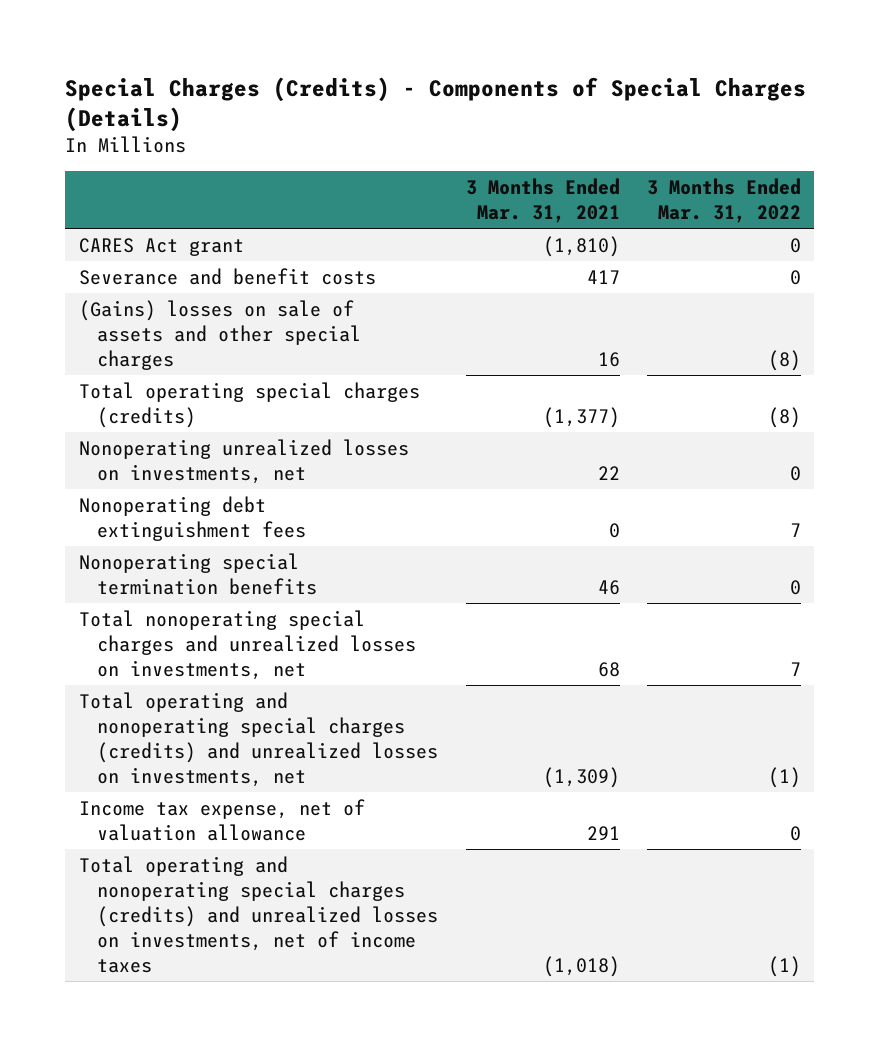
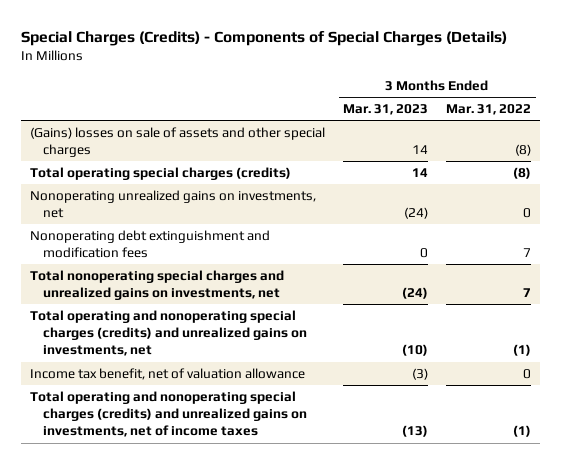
- | 3 Months Ended Mar. 31, 2021 | 3 Months Ended Mar. 31, 2022
+ | 3 Months Ended Mar. 31, 2023 | 3 Months Ended Mar. 31, 2022
- CARES Act grant | (1,810) | 0
- Severance and benefit costs | 417 | 0
- Nonoperating unrealized losses on investments, net | 22 | 0
- Nonoperating debt extinguishment fees | 0 | 7
- Nonoperating special termination benefits | 46 | 0
- Total nonoperating special charges and unrealized losses on investments, net | 68 | 7
- Total operating and nonoperating special charges (credits) and unrealized losses on investments, net | (1,309) | (1)
- Income tax expense, net of valuation allowance | 291 | 0
- Total operating and nonoperating special charges (credits) and unrealized losses on investments, net of income taxes | (1,018) | (1)
+ Nonoperating unrealized gains on investments, net | (24) | 0
+ Nonoperating debt extinguishment and modification fees | 0 | 7
+ Total nonoperating special charges and unrealized gains on investments, net | (24) | 7
+ Total operating and nonoperating special charges (credits) and unrealized gains on investments, net | (10) | (1)
+ Income tax benefit, net of valuation allowance | (3) | 0
+ Total operating and nonoperating special charges (credits) and unrealized gains on investments, net of income taxes | (13) | (1)

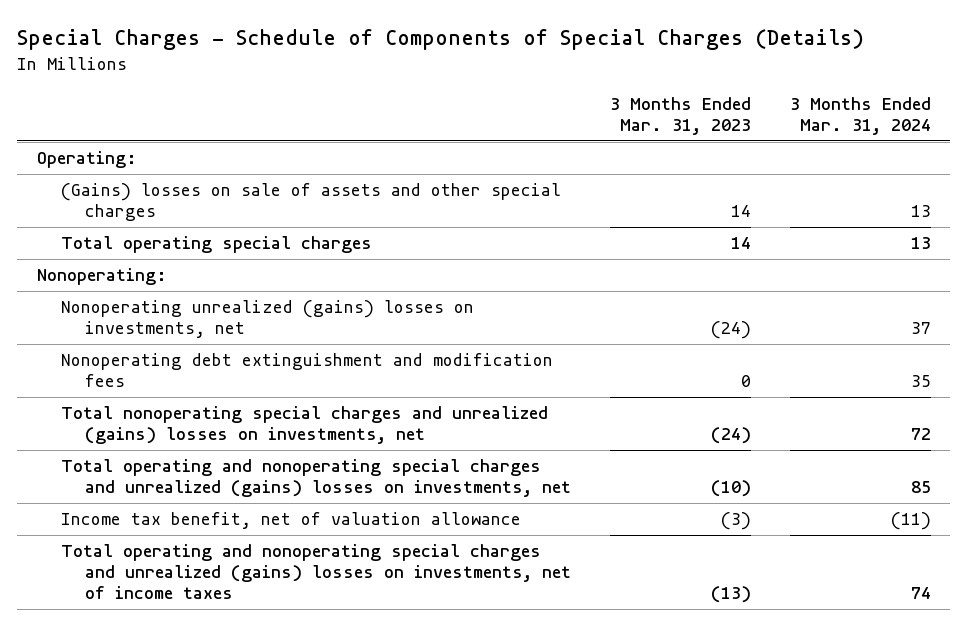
- Special Charges (Credits) - Components of Special Charges (Details)
+ Special Charges - Schedule of Components of Special Charges (Details)
- | 3 Months Ended Mar. 31, 2023 | 3 Months Ended Mar. 31, 2022
+ | 3 Months Ended Mar. 31, 2023 | 3 Months Ended Mar. 31, 2024
+ Operating:
- Total operating special charges (credits) | 14 | (8)
- Nonoperating unrealized gains on investments, net | (24) | 0
+ Total operating special charges | 14 | 13
+ Nonoperating:
+ Nonoperating unrealized (gains) losses on investments, net | (24) | 37
- Total nonoperating special charges and unrealized gains on investments, net | (24) | 7
- Total operating and nonoperating special charges (credits) and unrealized gains on investments, net | (10) | (1)
+ Total nonoperating special charges and unrealized (gains) losses on investments, net | (24) | 72
+ Total operating and nonoperating special charges and unrealized (gains) losses on investments, net | (10) | 85
- Total operating and nonoperating special charges (credits) and unrealized gains on investments, net of income taxes | (13) | (1)
+ Total operating and nonoperating special charges and unrealized (gains) losses on investments, net of income taxes | (13) | 74

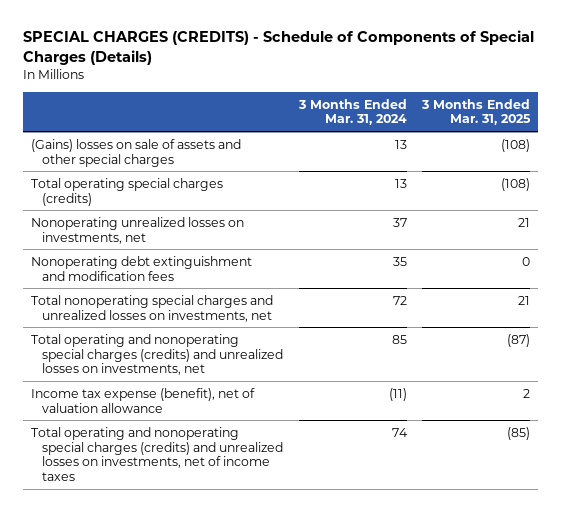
- Special Charges - Schedule of Components of Special Charges (Details)
+ SPECIAL CHARGES (CREDITS) - Schedule of Components of Special Charges (Details)
- | 3 Months Ended Mar. 31, 2023 | 3 Months Ended Mar. 31, 2024
+ | 3 Months Ended Mar. 31, 2024 | 3 Months Ended Mar. 31, 2025
- Operating:
- Total operating special charges | 14 | 13
- Nonoperating:
- Nonoperating unrealized (gains) losses on investments, net | (24) | 37
+ Total operating special charges (credits) | 13 | (108)
+ Nonoperating unrealized losses on investments, net | 37 | 21
- Total nonoperating special charges and unrealized (gains) losses on investments, net | (24) | 72
- Total operating and nonoperating special charges and unrealized (gains) losses on investments, net | (10) | 85
- Income tax benefit, net of valuation allowance | (3) | (11)
- Total operating and nonoperating special charges and unrealized (gains) losses on investments, net of income taxes | (13) | 74
+ Total nonoperating special charges and unrealized losses on investments, net | 72 | 21
+ Total operating and nonoperating special charges (credits) and unrealized losses on investments, net | 85 | (87)
+ Income tax expense (benefit), net of valuation allowance | (11) | 2
+ Total operating and nonoperating special charges (credits) and unrealized losses on investments, net of income taxes | 74 | (85)

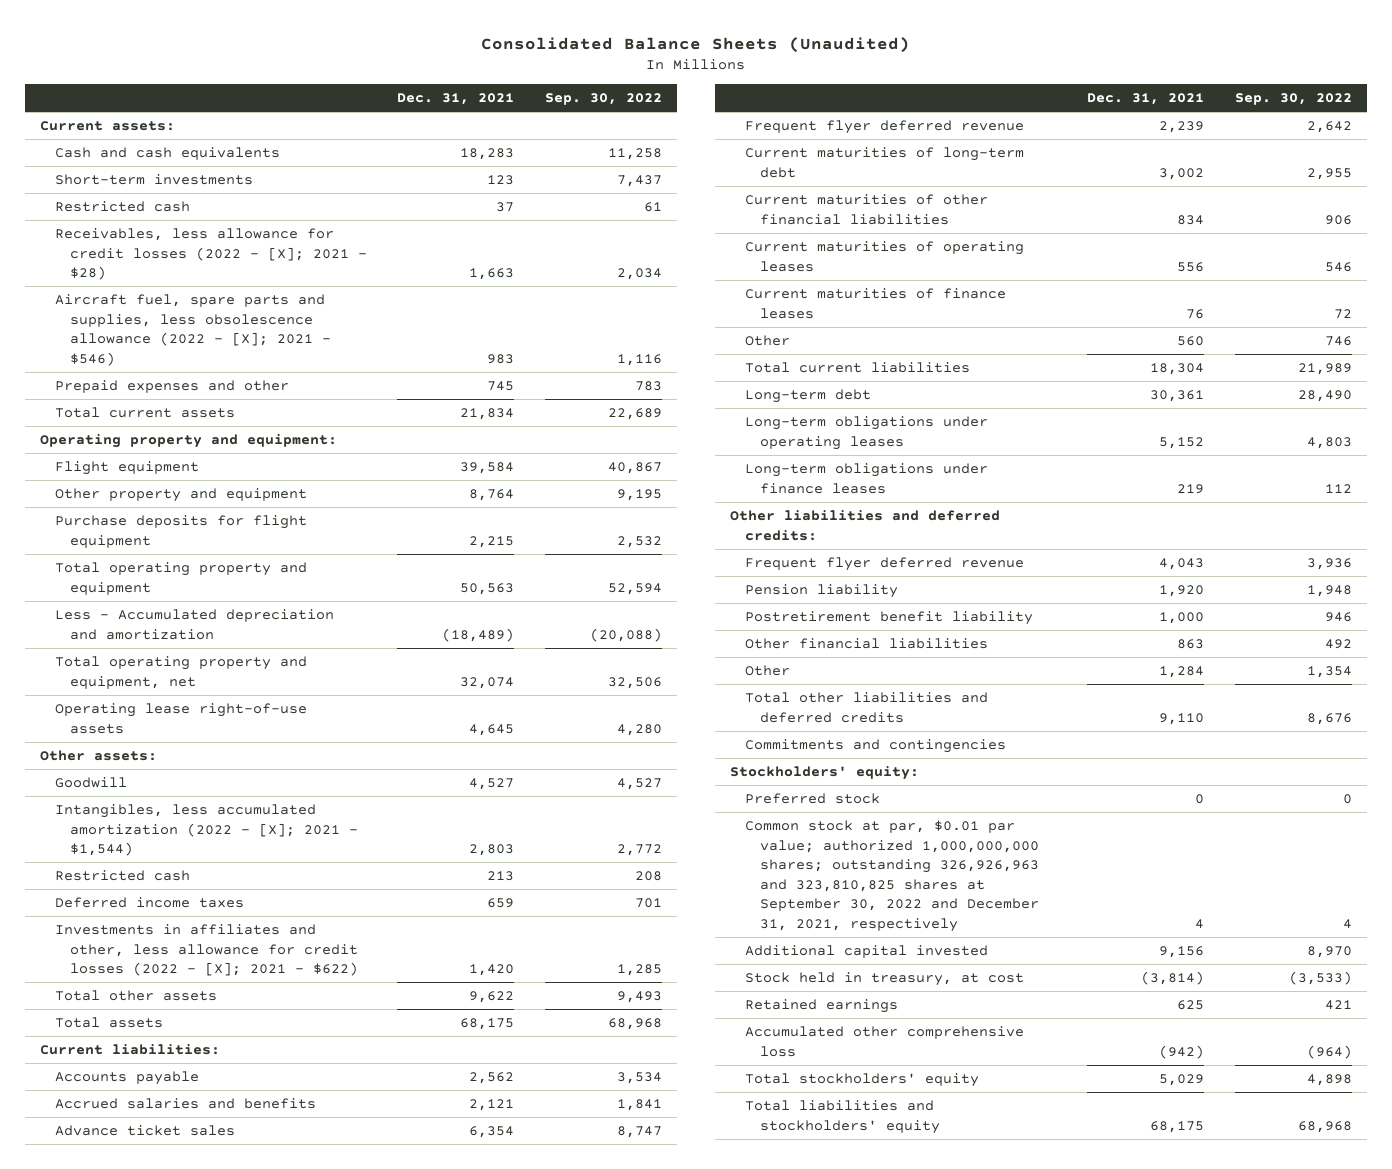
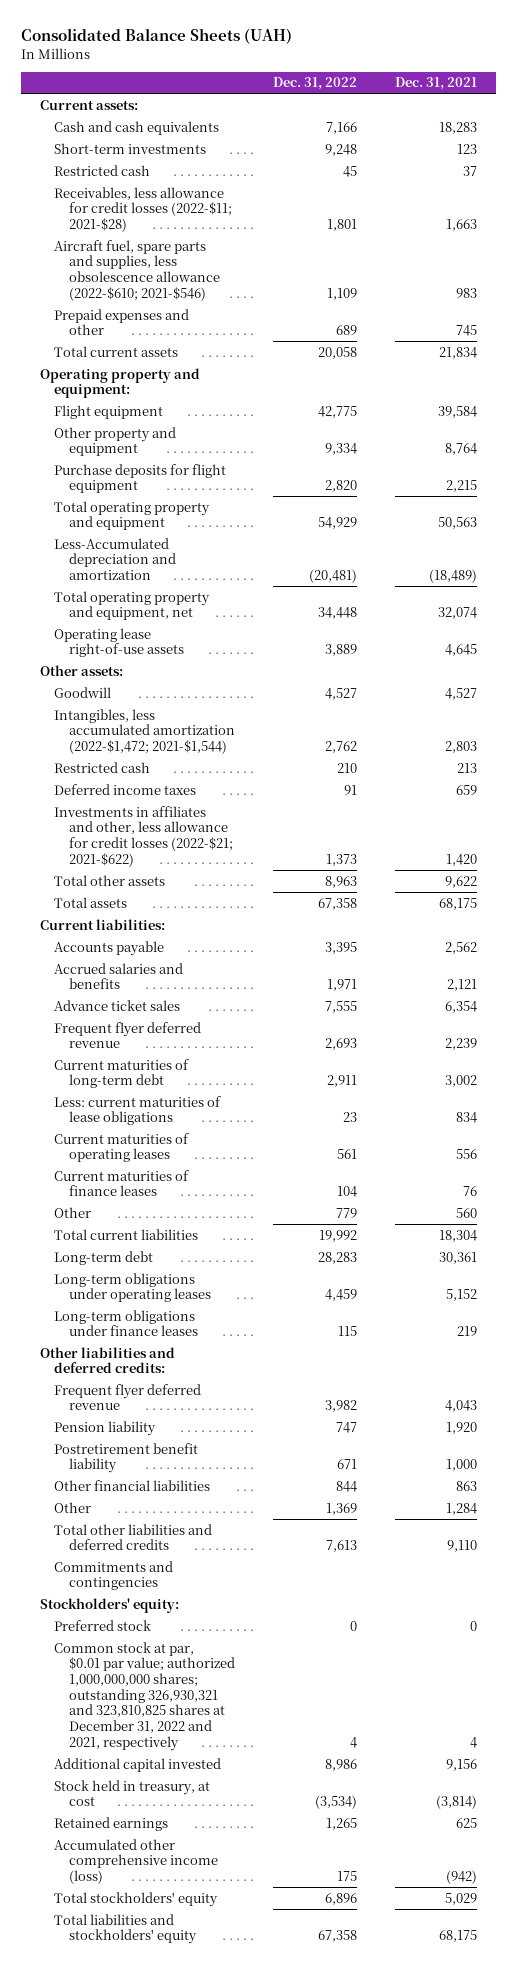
- Consolidated Balance Sheets (Unaudited)
+ Consolidated Balance Sheets (UAH)
- | Dec. 31, 2021 | Sep. 30, 2022
+ | Dec. 31, 2022 | Dec. 31, 2021
- Receivables, less allowance for credit losses (2022 - [X]; 2021 - $28) | 1,663 | 2,034
- Aircraft fuel, spare parts and supplies, less obsolescence allowance (2022 - [X]; 2021 - $546) | 983 | 1,116
+ Receivables, less allowance for credit losses (2022-$11; 2021-$28) | 1,801 | 1,663
+ Aircraft fuel, spare parts and supplies, less obsolescence allowance (2022-$610; 2021-$546) | 1,109 | 983
- Less - Accumulated depreciation and amortization | (18,489) | (20,088)
+ Less-Accumulated depreciation and amortization | (20,481) | (18,489)
- Intangibles, less accumulated amortization (2022 - [X]; 2021 - $1,544) | 2,803 | 2,772
+ Intangibles, less accumulated amortization (2022-$1,472; 2021-$1,544) | 2,762 | 2,803
- Investments in affiliates and other, less allowance for credit losses (2022 - [X]; 2021 - $622) | 1,420 | 1,285
+ Investments in affiliates and other, less allowance for credit losses (2022-$21; 2021-$622) | 1,373 | 1,420
- Current maturities of other financial liabilities | 834 | 906
+ Less: current maturities of lease obligations | 23 | 834
- Common stock at par, $0.01 par value; authorized 1,000,000,000 shares; outstanding 326,926,963 and 323,810,825 shares at September 30, 2022 and December 31, 2021, respectively | 4 | 4
+ Common stock at par, $0.01 par value; authorized 1,000,000,000 shares; outstanding 326,930,321 and 323,810,825 shares at December 31, 2022 and 2021, respectively | 4 | 4
- Accumulated other comprehensive loss | (942) | (964)
+ Accumulated other comprehensive income (loss) | 175 | (942)

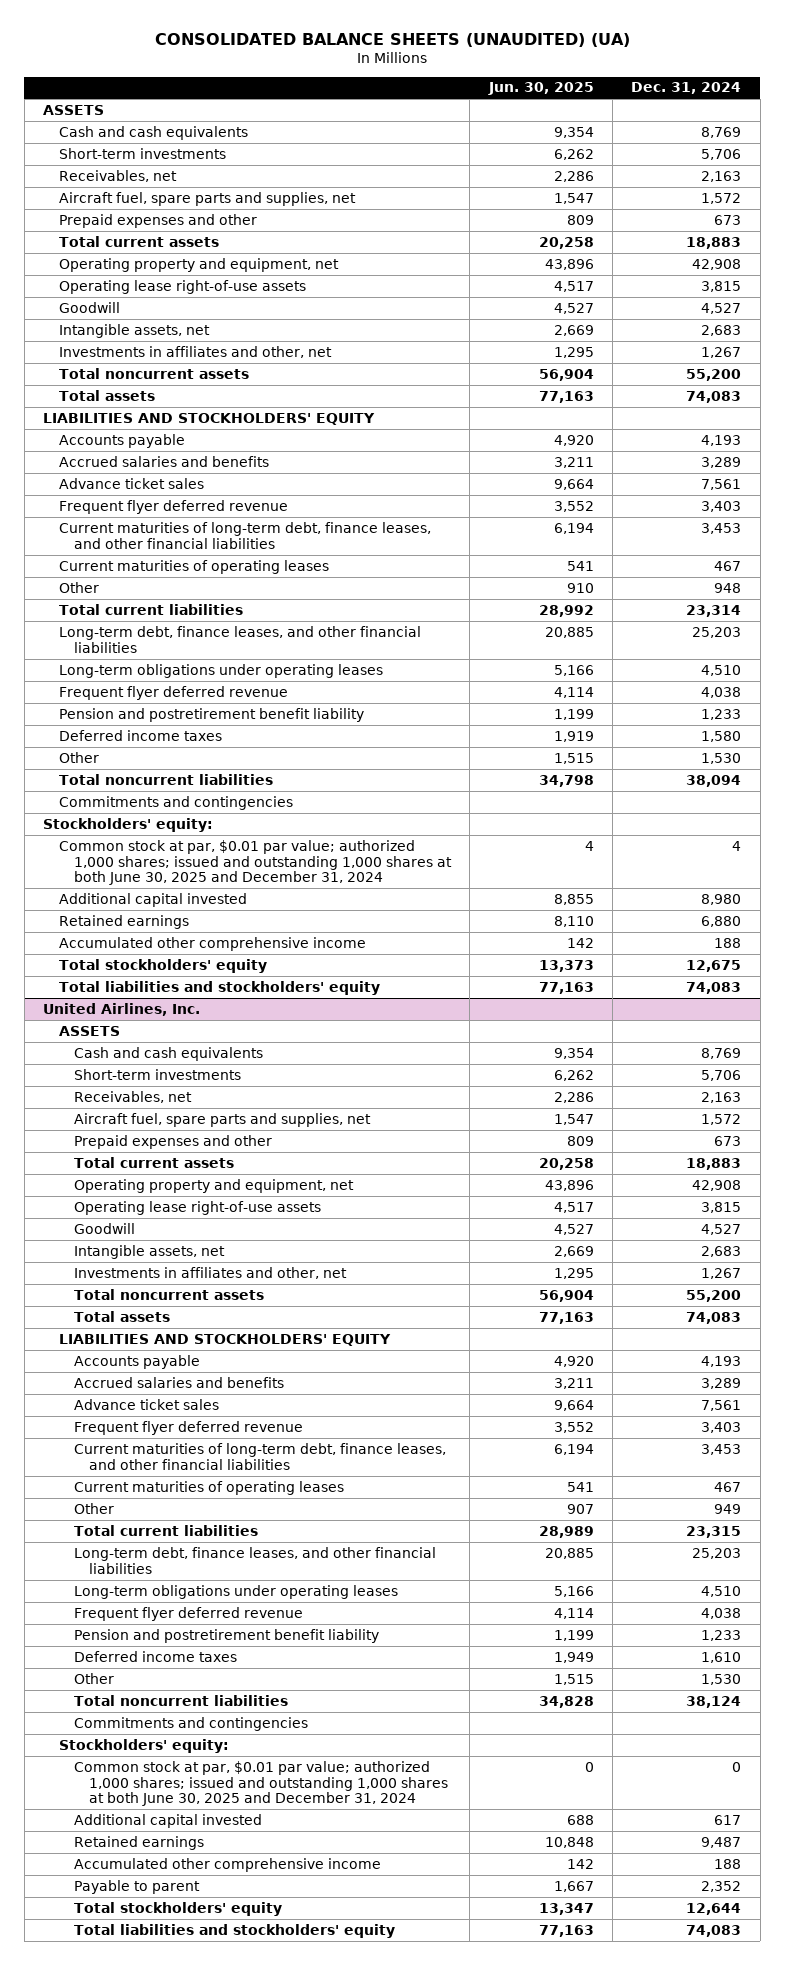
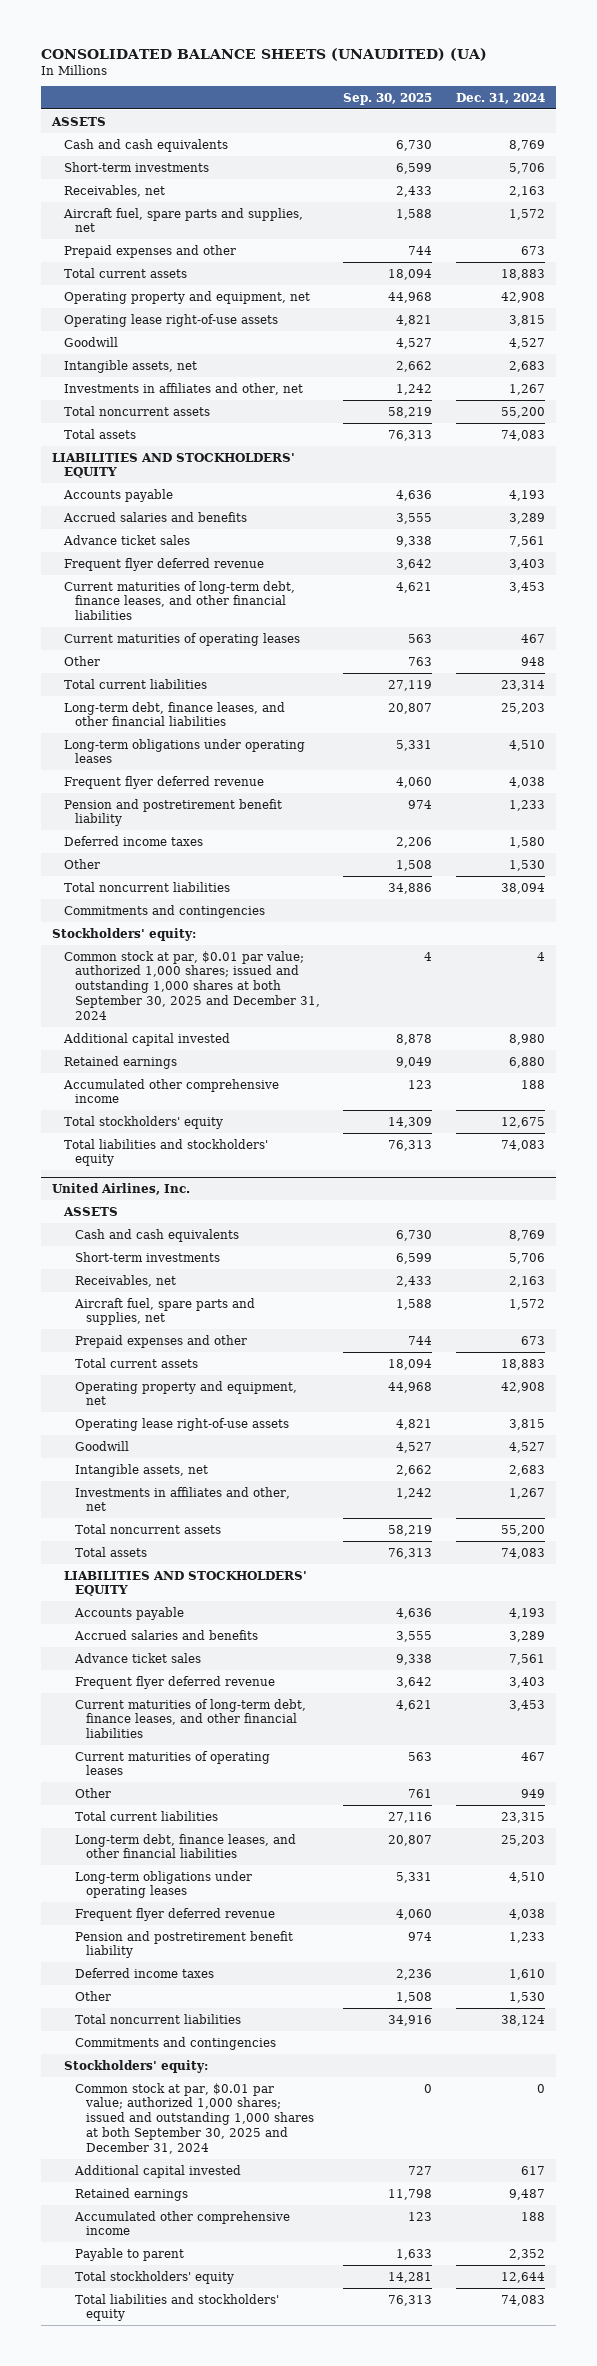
- | Jun. 30, 2025 | Dec. 31, 2024
+ | Sep. 30, 2025 | Dec. 31, 2024
- Common stock at par, $0.01 par value; authorized 1,000 shares; issued and outstanding 1,000 shares at both June 30, 2025 and December 31, 2024 | 4 | 4
+ Common stock at par, $0.01 par value; authorized 1,000 shares; issued and outstanding 1,000 shares at both September 30, 2025 and December 31, 2024 | 4 | 4
@ United Airlines, Inc.
- Common stock at par, $0.01 par value; authorized 1,000 shares; issued and outstanding 1,000 shares at both June 30, 2025 and December 31, 2024 | 0 | 0
+ Common stock at par, $0.01 par value; authorized 1,000 shares; issued and outstanding 1,000 shares at both September 30, 2025 and December 31, 2024 | 0 | 0

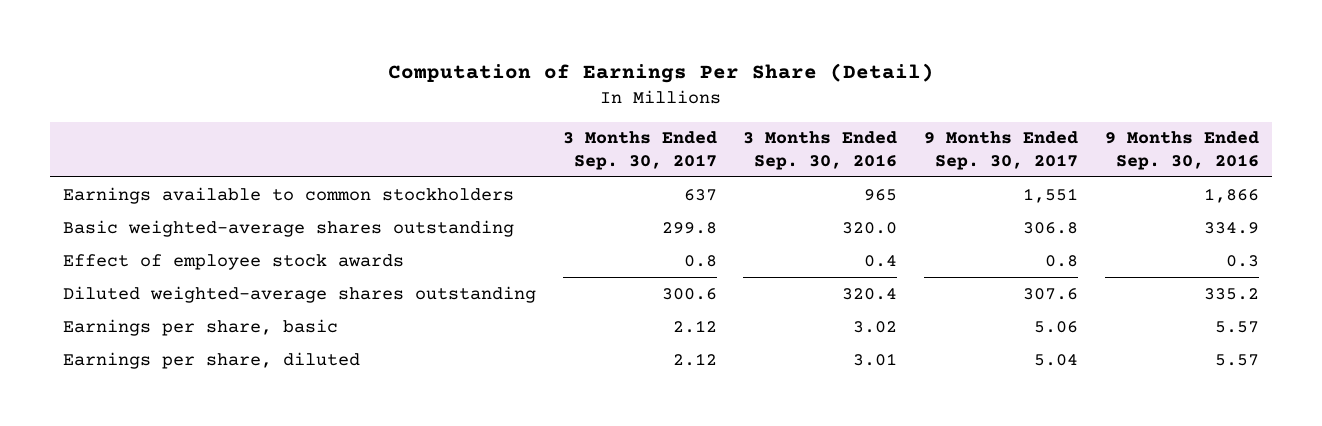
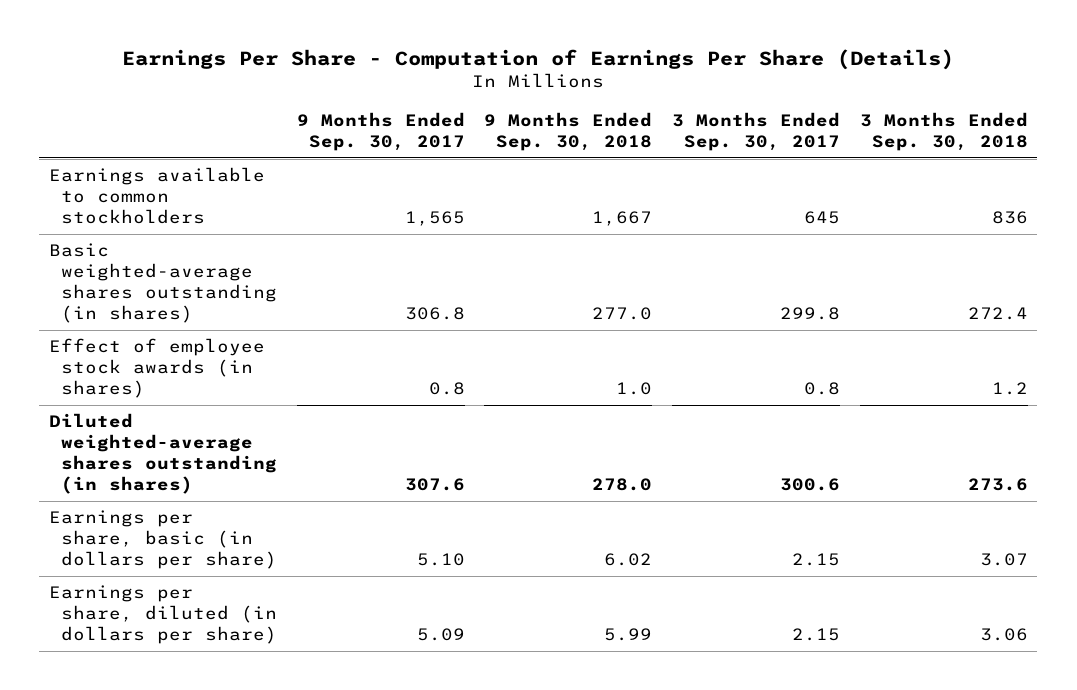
- Computation of Earnings Per Share (Detail)
+ Earnings Per Share - Computation of Earnings Per Share (Details)
- | 3 Months Ended Sep. 30, 2017 | 3 Months Ended Sep. 30, 2016 | 9 Months Ended Sep. 30, 2017 | 9 Months Ended Sep. 30, 2016
+ | 9 Months Ended Sep. 30, 2017 | 9 Months Ended Sep. 30, 2018 | 3 Months Ended Sep. 30, 2017 | 3 Months Ended Sep. 30, 2018
- Earnings available to common stockholders | 637 | 965 | 1,551 | 1,866
- Basic weighted-average shares outstanding | 299.8 | 320.0 | 306.8 | 334.9
- Effect of employee stock awards | 0.8 | 0.4 | 0.8 | 0.3
- Diluted weighted-average shares outstanding | 300.6 | 320.4 | 307.6 | 335.2
- Earnings per share, basic | 2.12 | 3.02 | 5.06 | 5.57
- Earnings per share, diluted | 2.12 | 3.01 | 5.04 | 5.57
+ Earnings available to common stockholders | 1,565 | 1,667 | 645 | 836
+ Basic weighted-average shares outstanding (in shares) | 306.8 | 277.0 | 299.8 | 272.4
+ Effect of employee stock awards (in shares) | 0.8 | 1.0 | 0.8 | 1.2
+ Diluted weighted-average shares outstanding (in shares) | 307.6 | 278.0 | 300.6 | 273.6
+ Earnings per share, basic (in dollars per share) | 5.10 | 6.02 | 2.15 | 3.07
+ Earnings per share, diluted (in dollars per share) | 5.09 | 5.99 | 2.15 | 3.06

